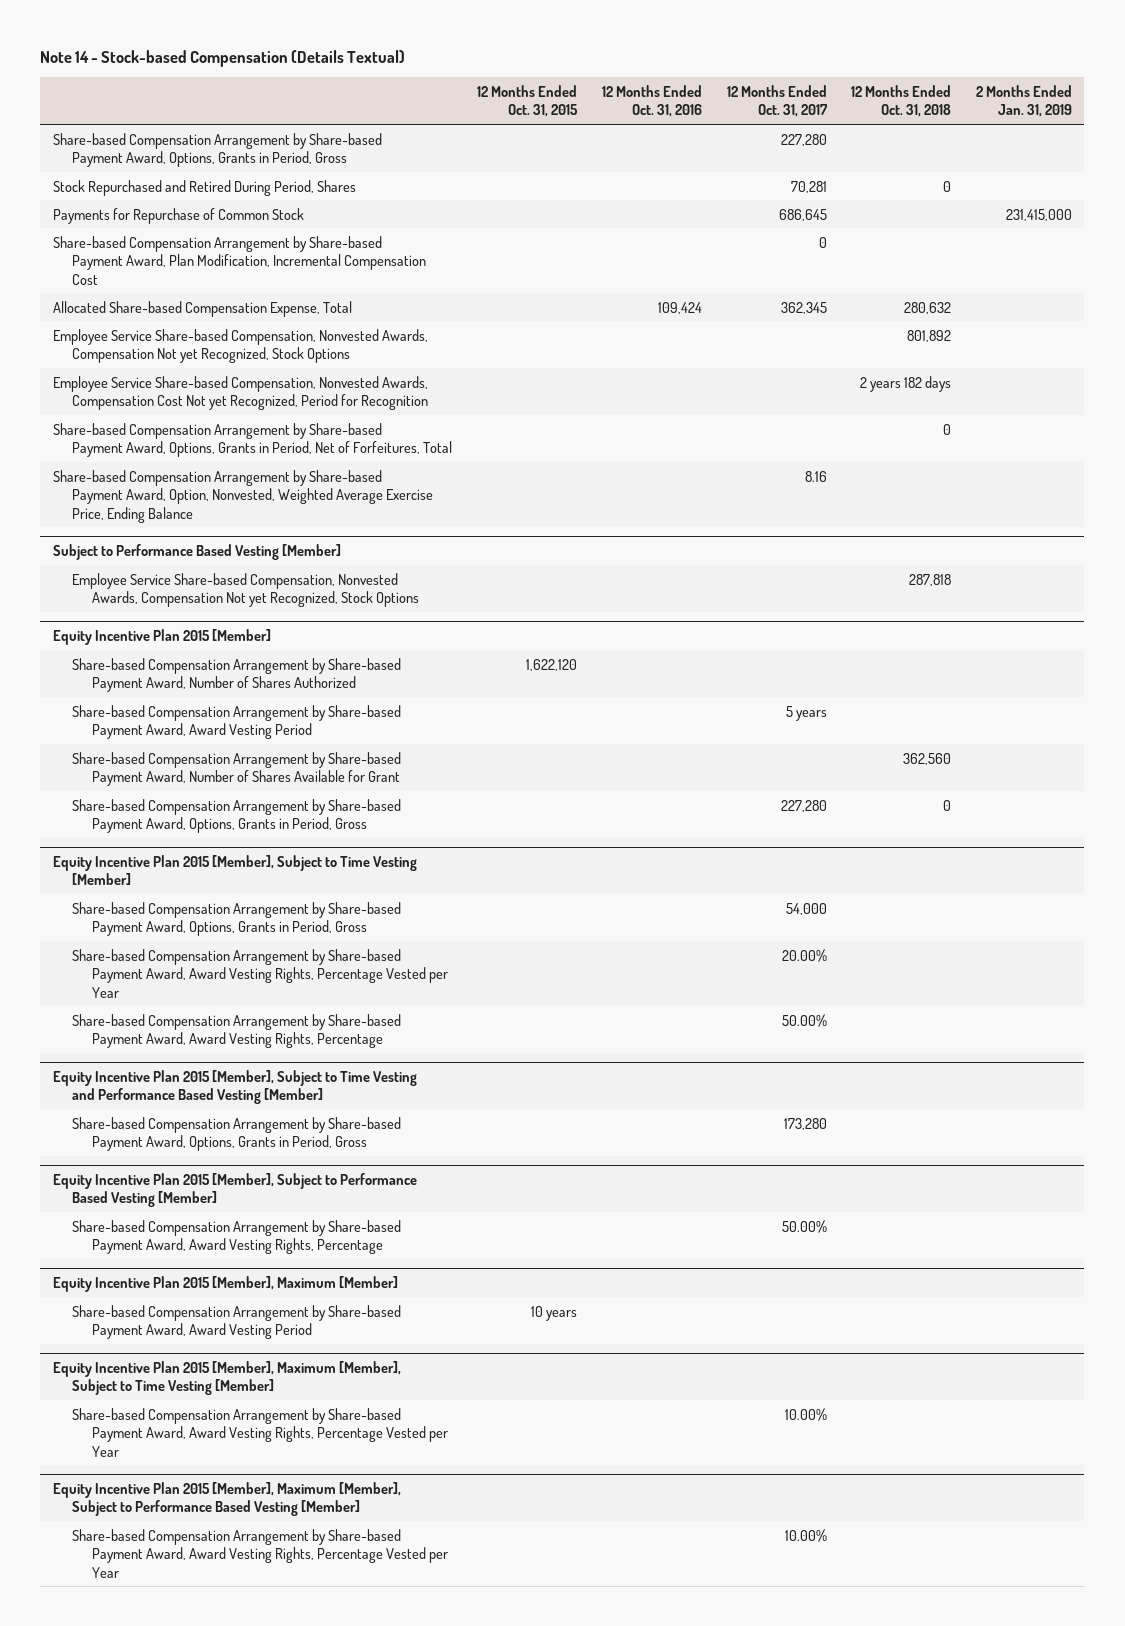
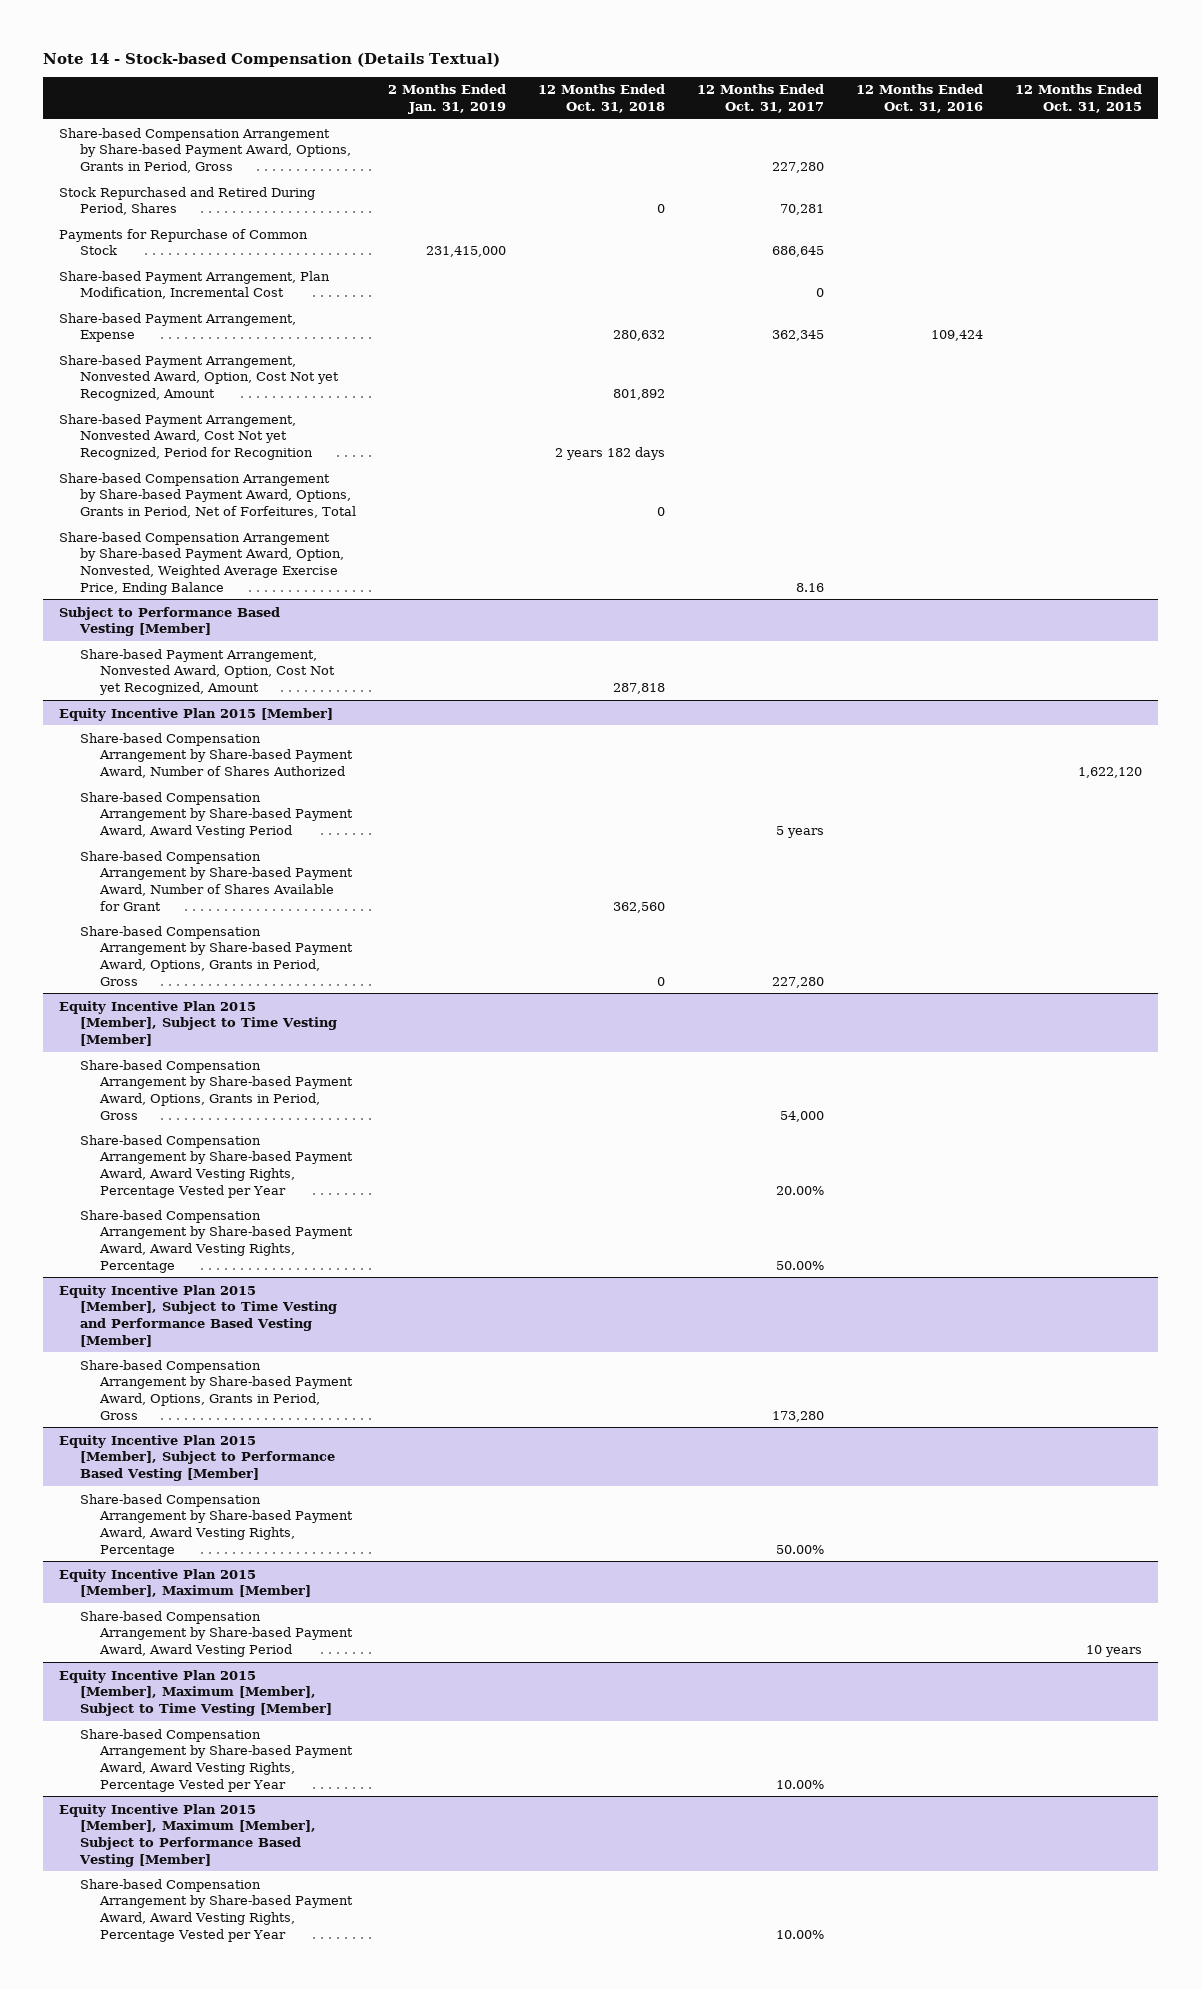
- | 12 Months Ended Oct. 31, 2015 | 12 Months Ended Oct. 31, 2016 | 12 Months Ended Oct. 31, 2017 | 12 Months Ended Oct. 31, 2018 | 2 Months Ended Jan. 31, 2019
+ | 2 Months Ended Jan. 31, 2019 | 12 Months Ended Oct. 31, 2018 | 12 Months Ended Oct. 31, 2017 | 12 Months Ended Oct. 31, 2016 | 12 Months Ended Oct. 31, 2015
- Share-based Compensation Arrangement by Share-based Payment Award, Plan Modification, Incremental Compensation Cost | | | 0 | |
- Allocated Share-based Compensation Expense, Total | | 109,424 | 362,345 | 280,632 |
- Employee Service Share-based Compensation, Nonvested Awards, Compensation Not yet Recognized, Stock Options | | | | 801,892 |
- Employee Service Share-based Compensation, Nonvested Awards, Compensation Cost Not yet Recognized, Period for Recognition | | | | 2 years 182 days |
+ Share-based Payment Arrangement, Plan Modification, Incremental Cost | | | 0 | |
+ Share-based Payment Arrangement, Expense | | 280,632 | 362,345 | 109,424 |
+ Share-based Payment Arrangement, Nonvested Award, Option, Cost Not yet Recognized, Amount | | 801,892 | | |
+ Share-based Payment Arrangement, Nonvested Award, Cost Not yet Recognized, Period for Recognition | | 2 years 182 days | | |
@ Subject to Performance Based Vesting [Member]
- Employee Service Share-based Compensation, Nonvested Awards, Compensation Not yet Recognized, Stock Options | | | | 287,818 |
+ Share-based Payment Arrangement, Nonvested Award, Option, Cost Not yet Recognized, Amount | | 287,818 | | |

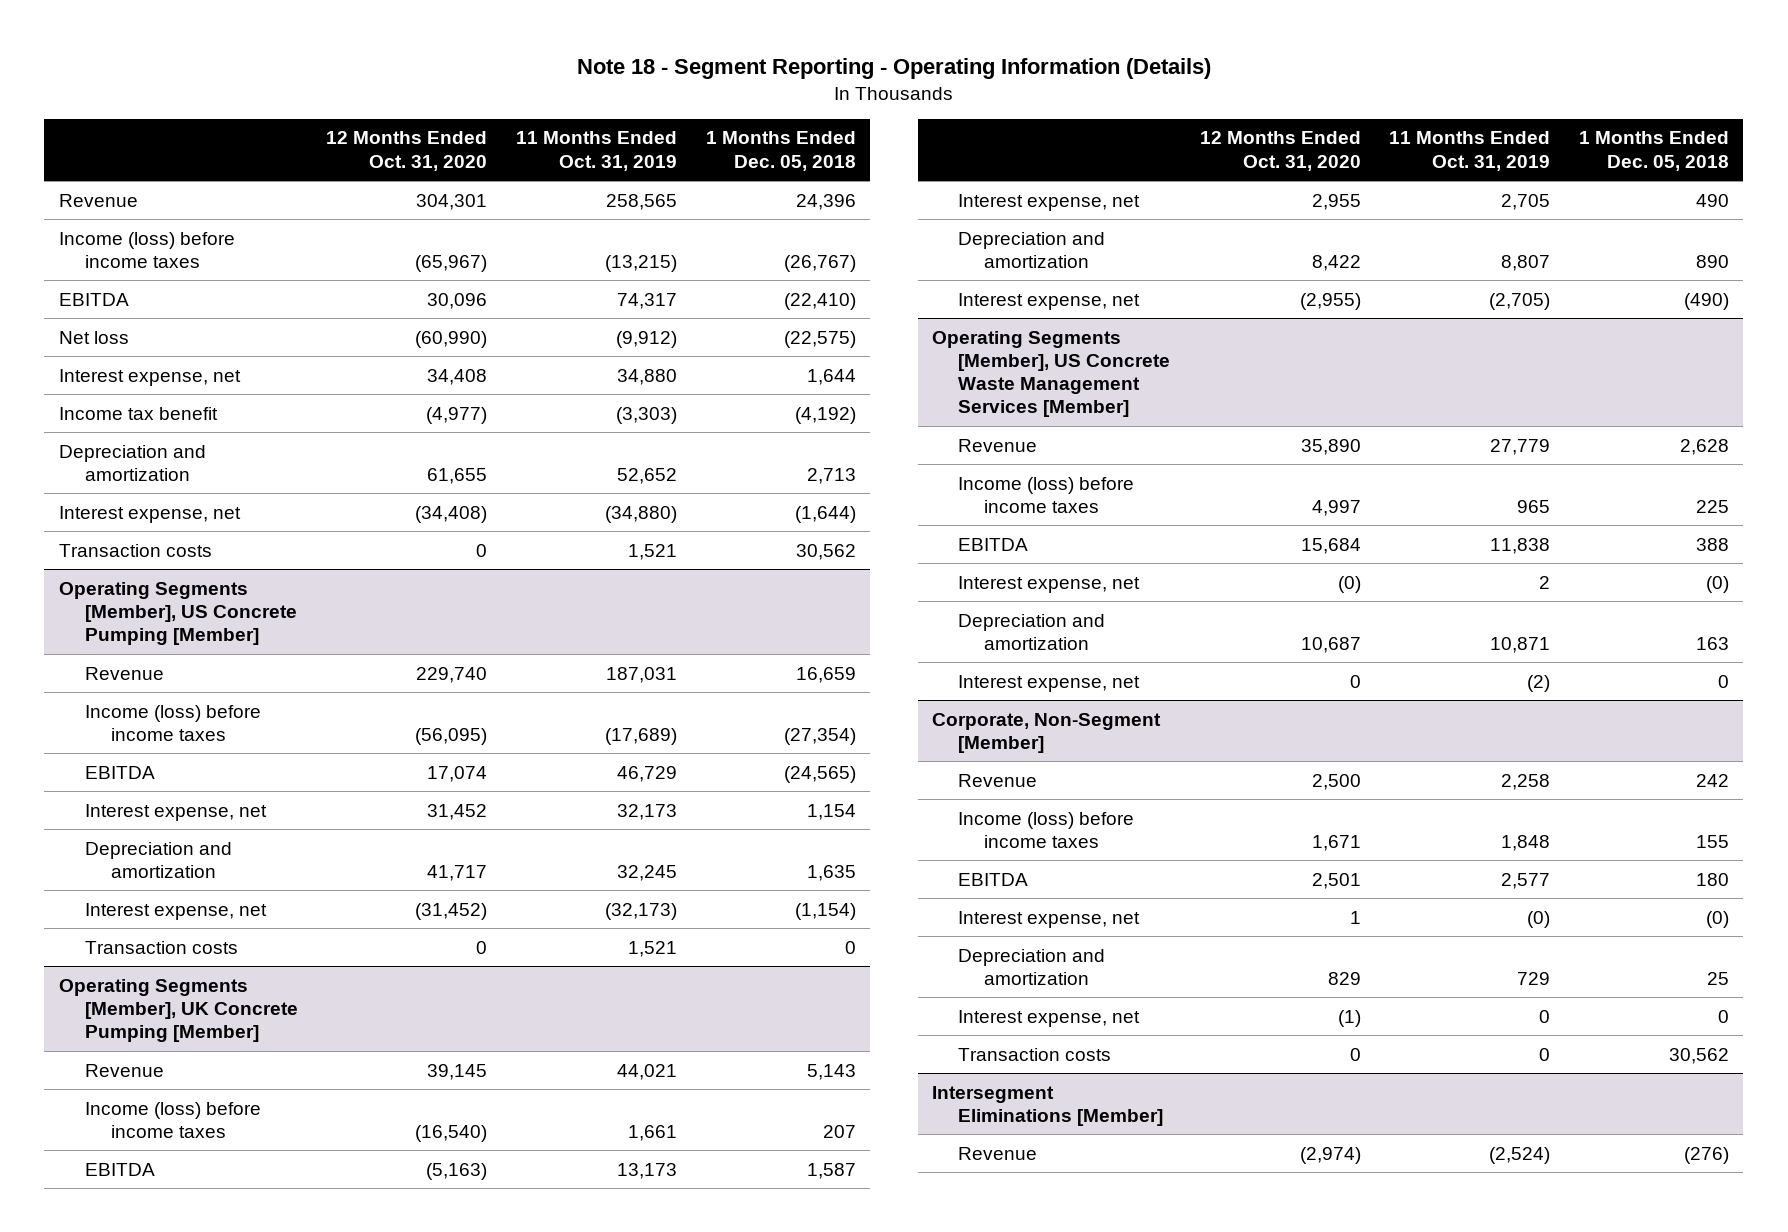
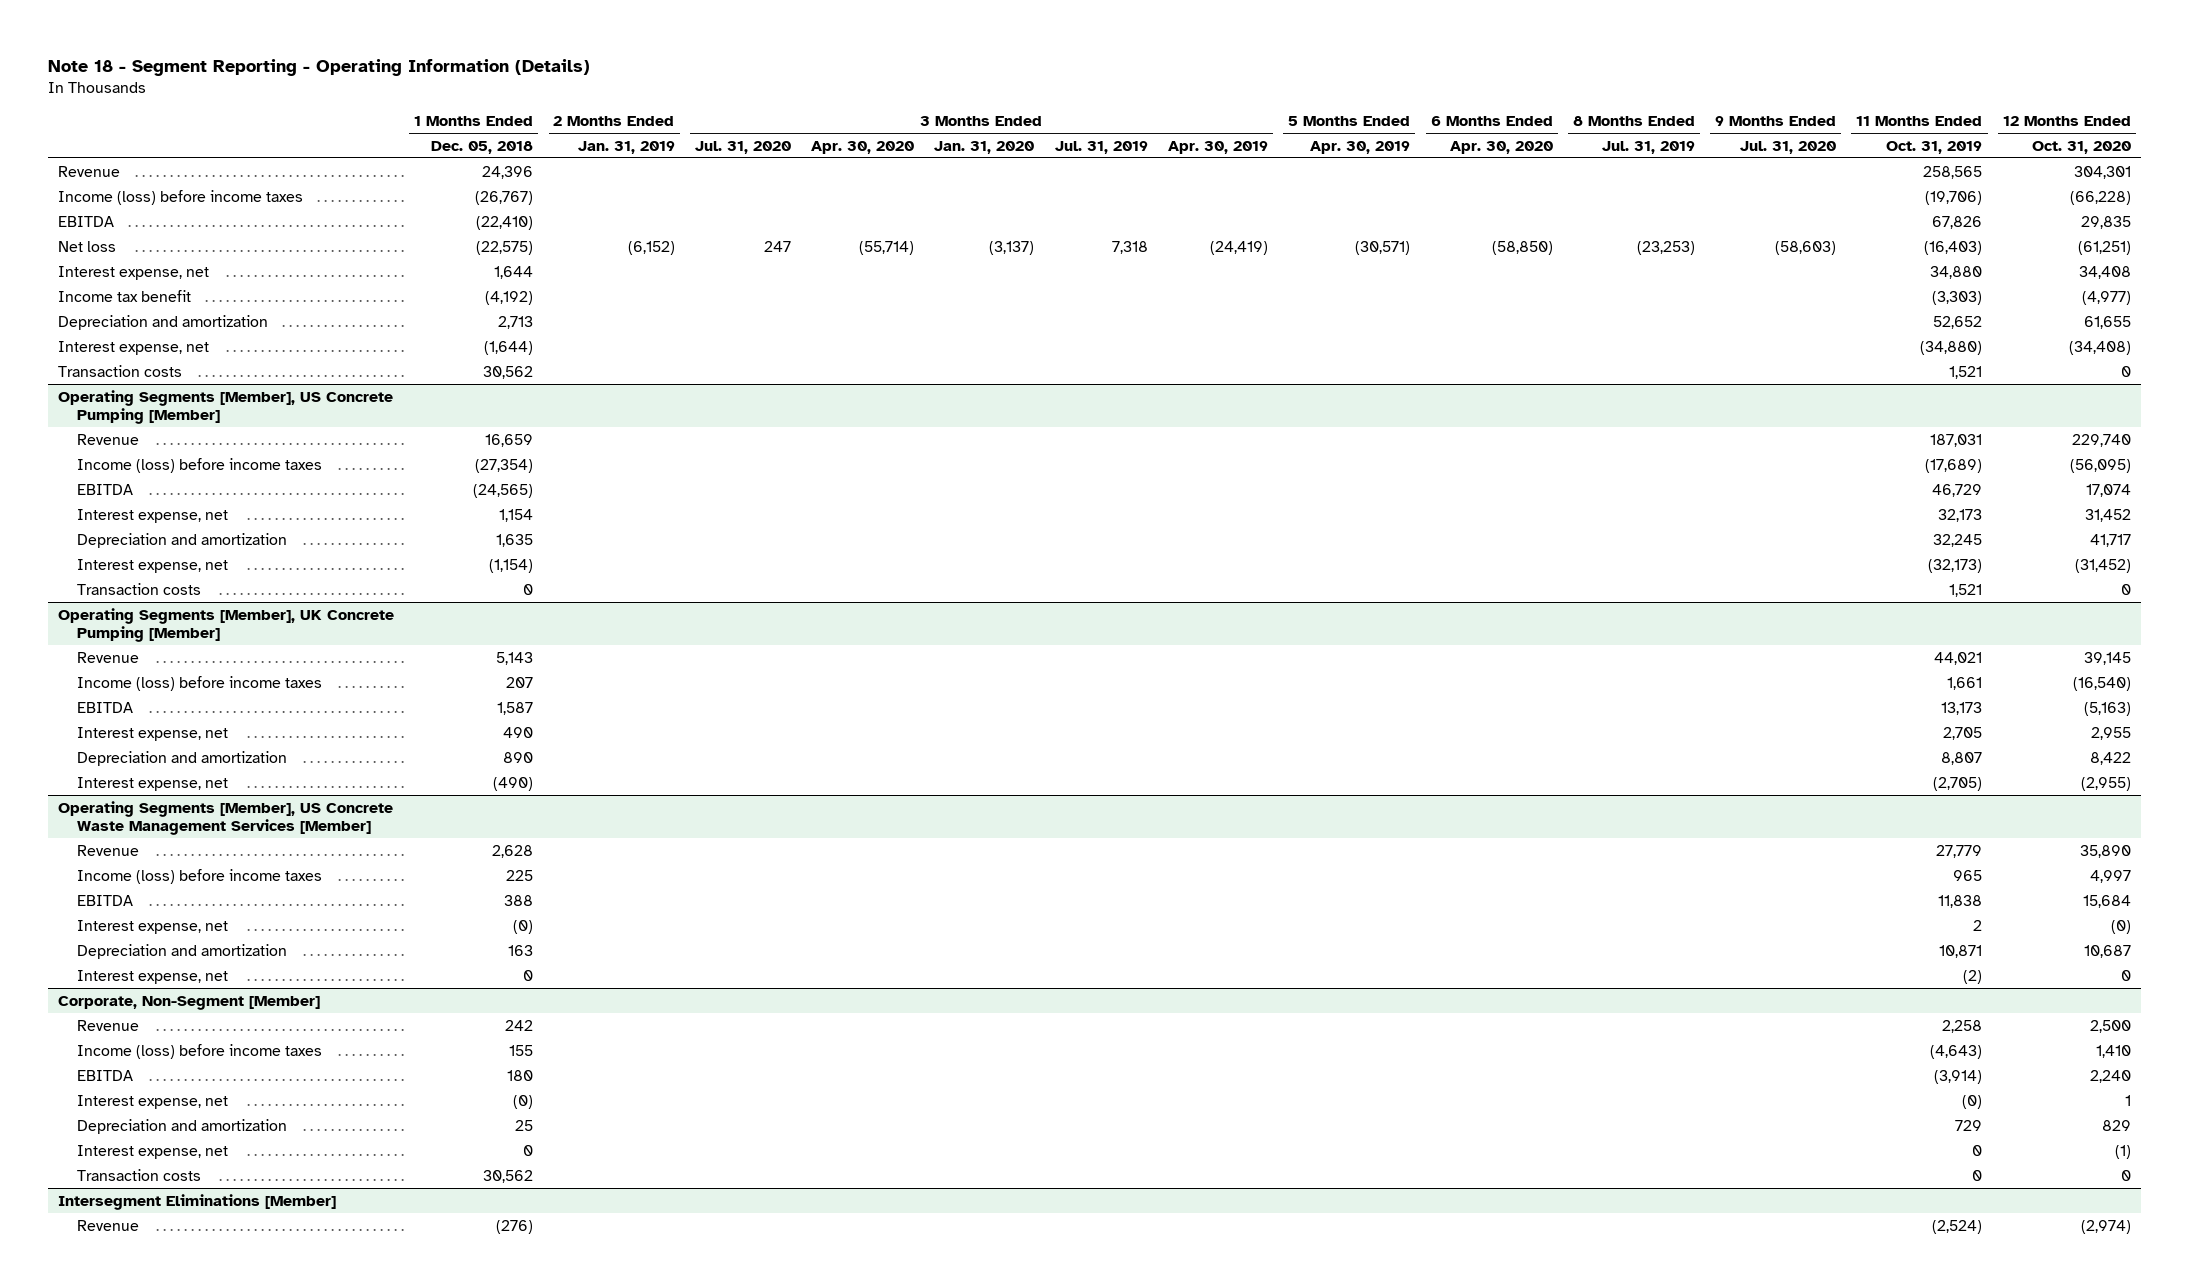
- | 12 Months Ended Oct. 31, 2020 | 11 Months Ended Oct. 31, 2019 | 1 Months Ended Dec. 05, 2018
+ | 1 Months Ended Dec. 05, 2018 | 2 Months Ended Jan. 31, 2019 | 3 Months Ended Jul. 31, 2020 | 3 Months Ended Apr. 30, 2020 | 3 Months Ended Jan. 31, 2020 | 3 Months Ended Jul. 31, 2019 | 3 Months Ended Apr. 30, 2019 | 5 Months Ended Apr. 30, 2019 | 6 Months Ended Apr. 30, 2020 | 8 Months Ended Jul. 31, 2019 | 9 Months Ended Jul. 31, 2020 | 11 Months Ended Oct. 31, 2019 | 12 Months Ended Oct. 31, 2020
- Income (loss) before income taxes | (65,967) | (13,215) | (26,767)
- EBITDA | 30,096 | 74,317 | (22,410)
- Net loss | (60,990) | (9,912) | (22,575)
+ Income (loss) before income taxes | (26,767) | | | | | | | | | | | (19,706) | (66,228)
+ EBITDA | (22,410) | | | | | | | | | | | 67,826 | 29,835
+ Net loss | (22,575) | (6,152) | 247 | (55,714) | (3,137) | 7,318 | (24,419) | (30,571) | (58,850) | (23,253) | (58,603) | (16,403) | (61,251)
@ Corporate, Non-Segment [Member]
- Income (loss) before income taxes | 1,671 | 1,848 | 155
- EBITDA | 2,501 | 2,577 | 180
+ Income (loss) before income taxes | 155 | | | | | | | | | | | (4,643) | 1,410
+ EBITDA | 180 | | | | | | | | | | | (3,914) | 2,240

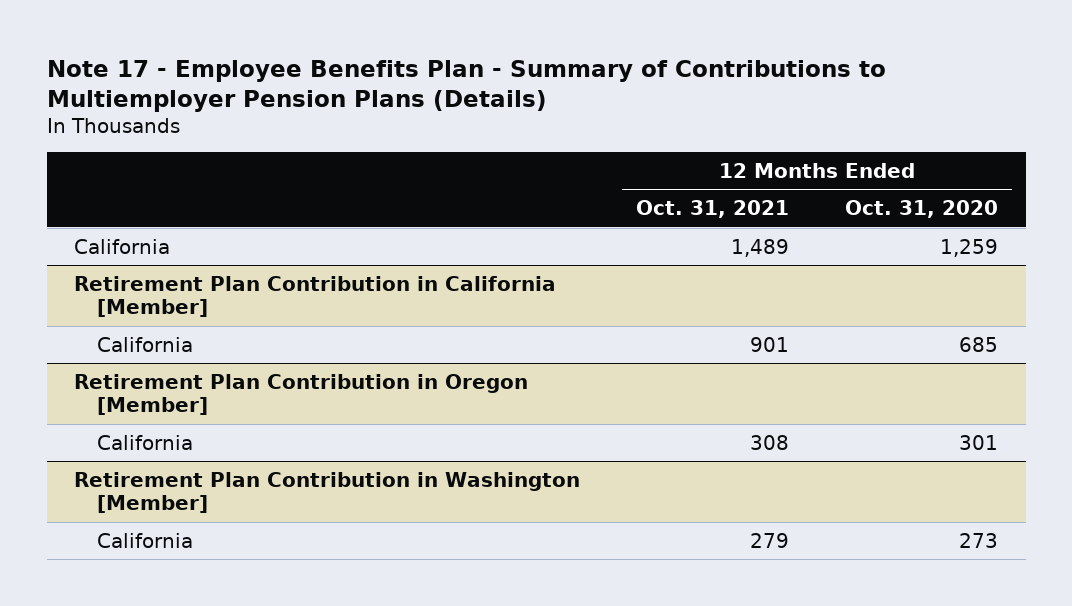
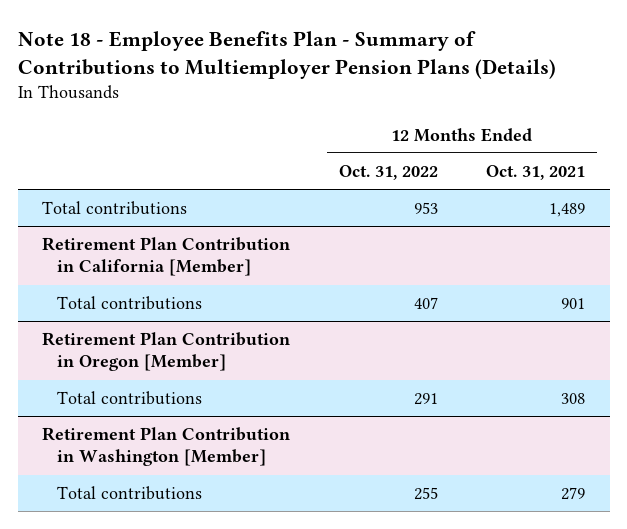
- Note 17 - Employee Benefits Plan - Summary of Contributions to Multiemployer Pension Plans (Details)
+ Note 18 - Employee Benefits Plan - Summary of Contributions to Multiemployer Pension Plans (Details)
- | 12 Months Ended Oct. 31, 2021 | 12 Months Ended Oct. 31, 2020
+ | 12 Months Ended Oct. 31, 2022 | 12 Months Ended Oct. 31, 2021
- California | 1,489 | 1,259
+ Total contributions | 953 | 1,489
@ Retirement Plan Contribution in California [Member]
- California | 901 | 685
+ Total contributions | 407 | 901
@ Retirement Plan Contribution in Oregon [Member]
- California | 308 | 301
+ Total contributions | 291 | 308
@ Retirement Plan Contribution in Washington [Member]
- California | 279 | 273
+ Total contributions | 255 | 279

